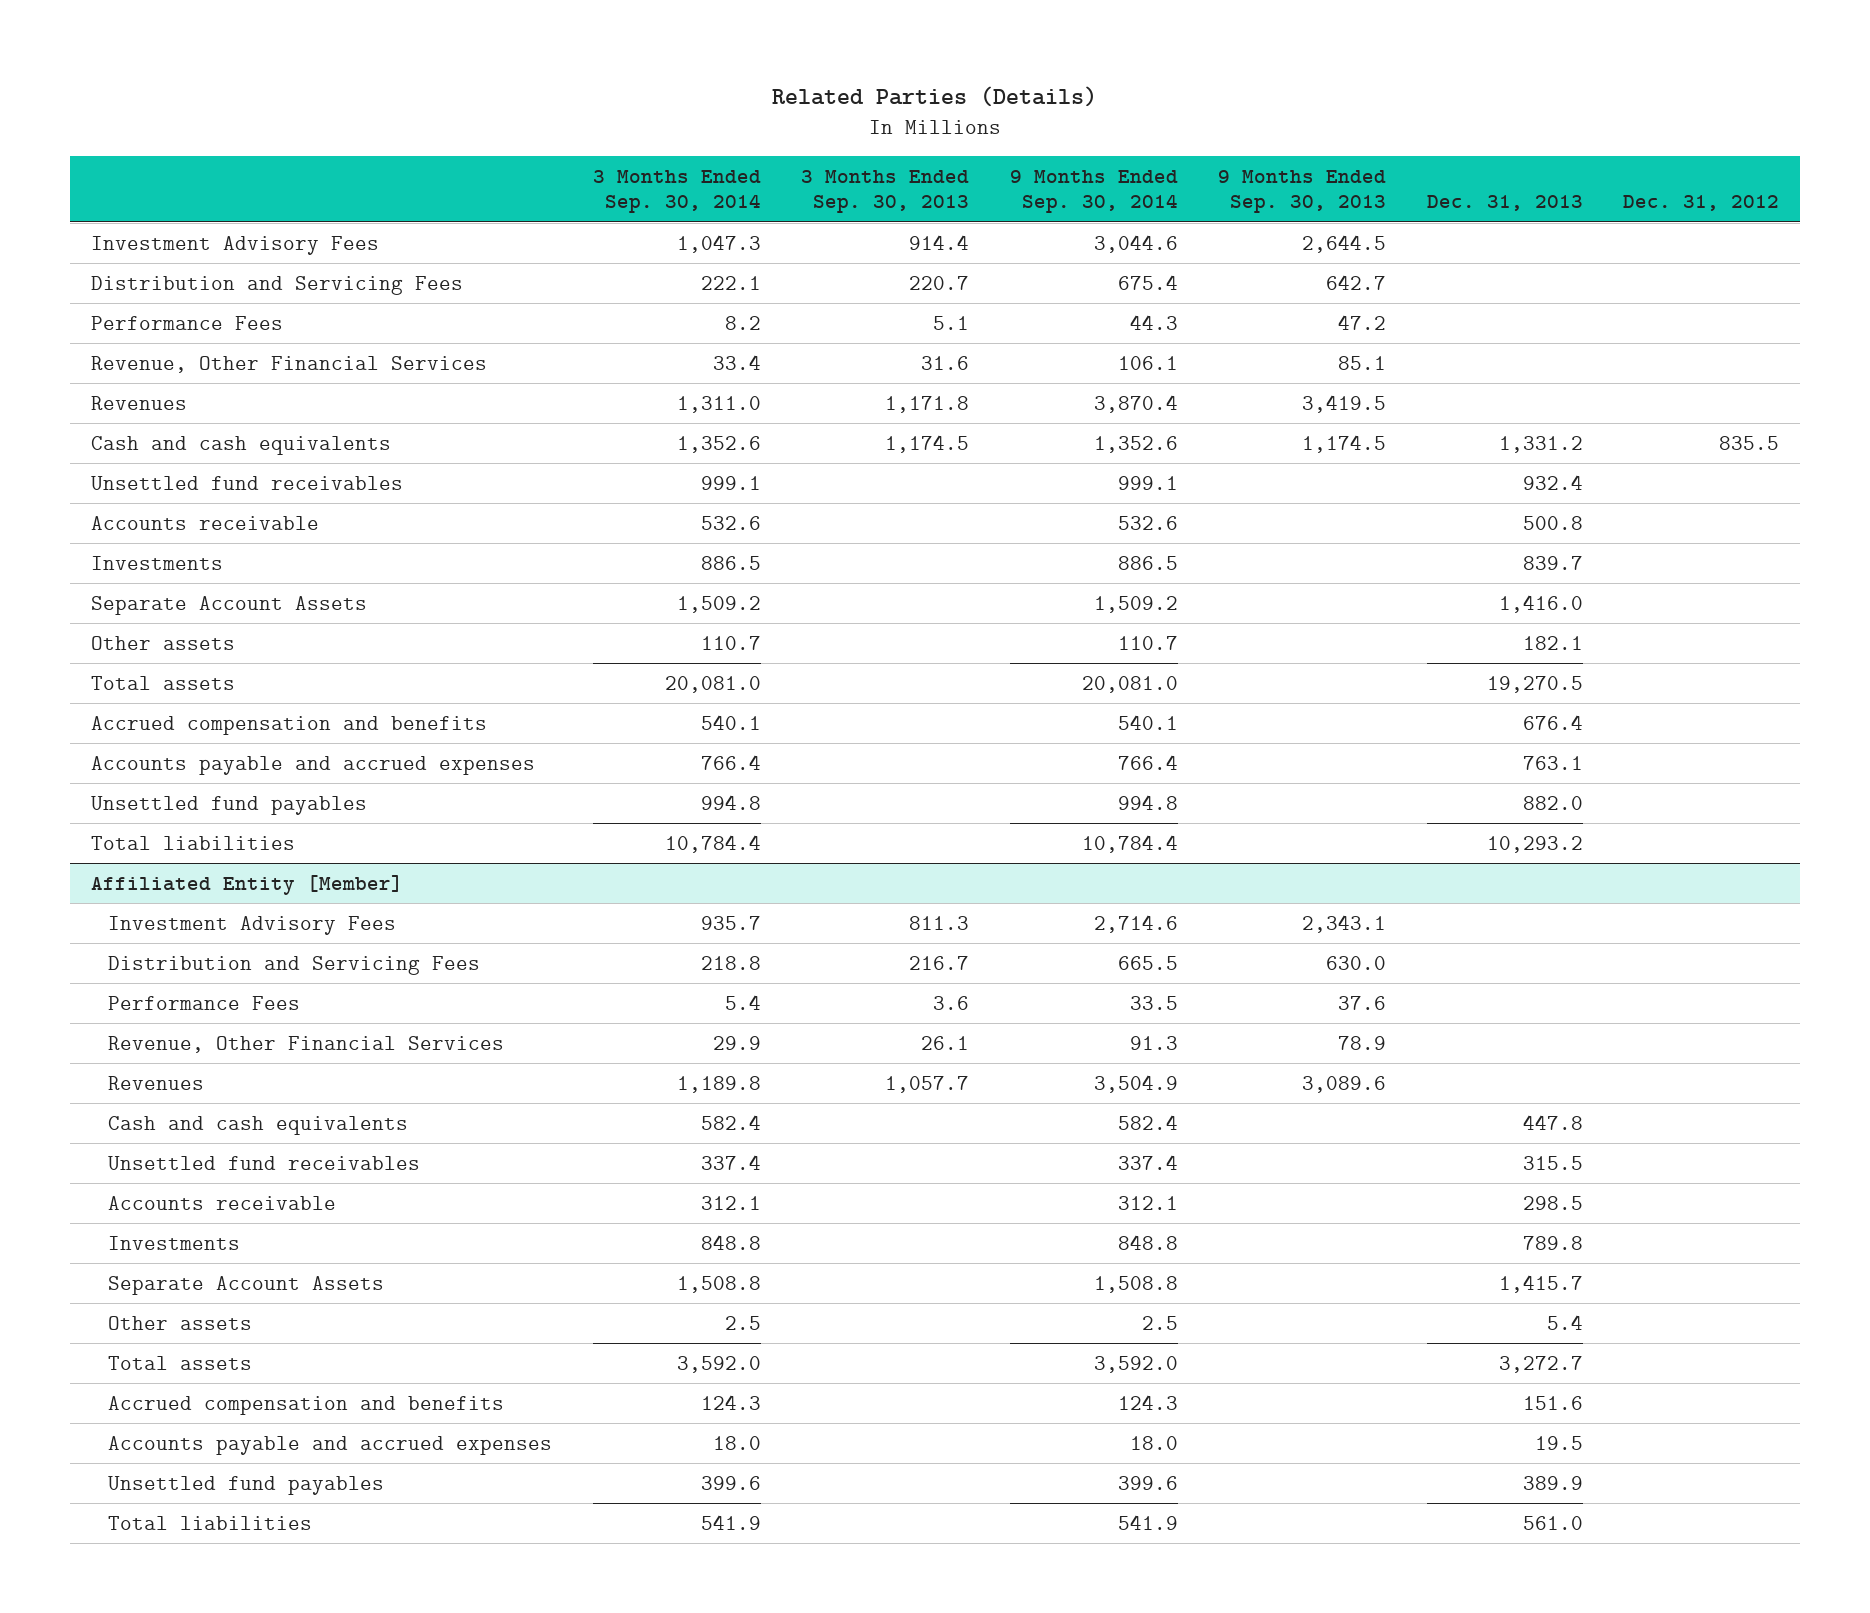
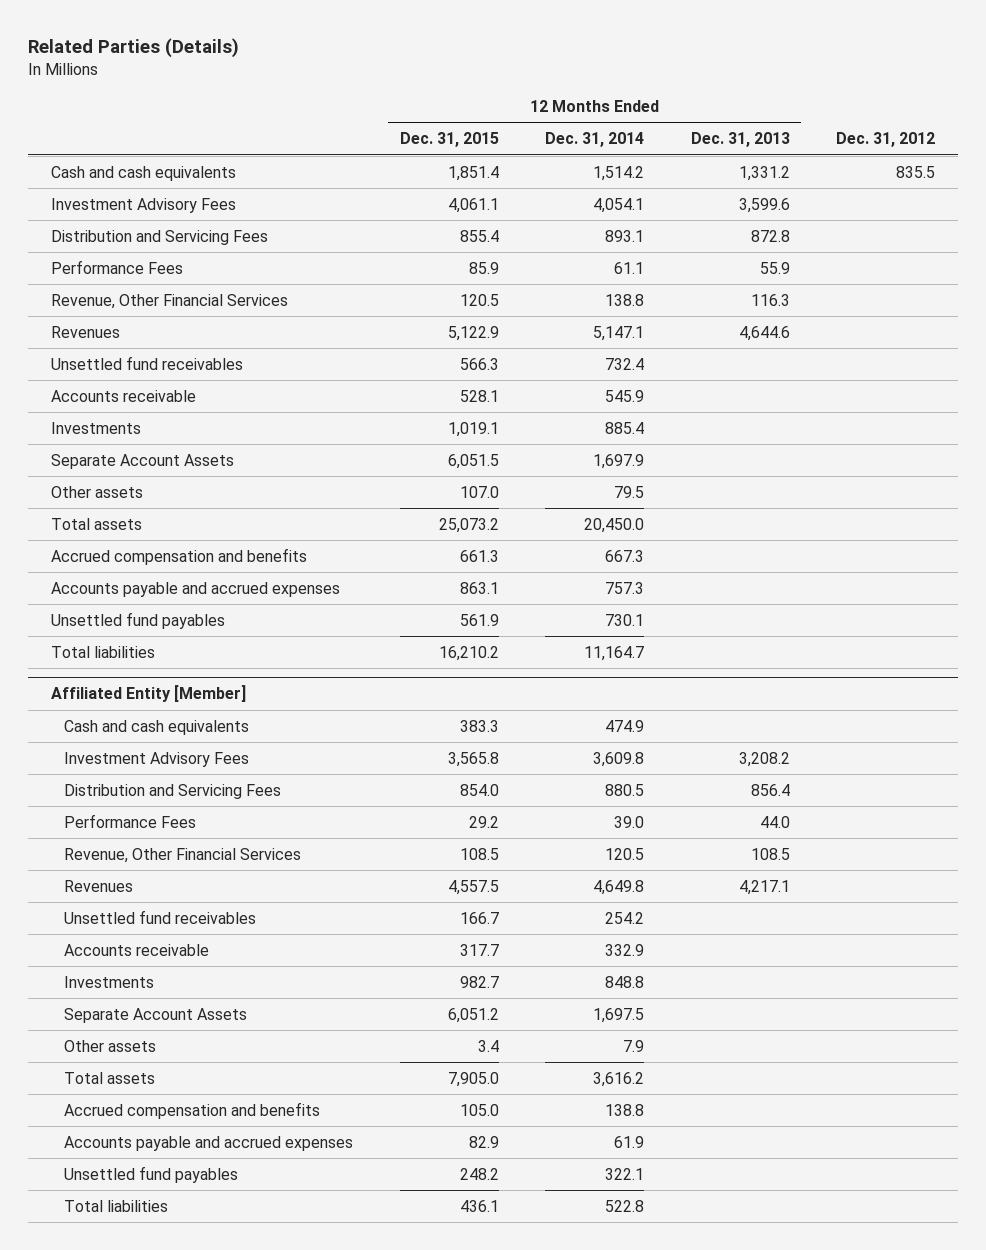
- | 3 Months Ended Sep. 30, 2014 | 3 Months Ended Sep. 30, 2013 | 9 Months Ended Sep. 30, 2014 | 9 Months Ended Sep. 30, 2013 | Dec. 31, 2013 | Dec. 31, 2012
+ | 12 Months Ended Dec. 31, 2015 | 12 Months Ended Dec. 31, 2014 | 12 Months Ended Dec. 31, 2013 | Dec. 31, 2012
moved up: Cash and cash equivalents | 1,851.4 | 1,514.2 | 1,331.2 | 835.5
@ Affiliated Entity [Member]
moved up: Cash and cash equivalents | 383.3 | 474.9 | |

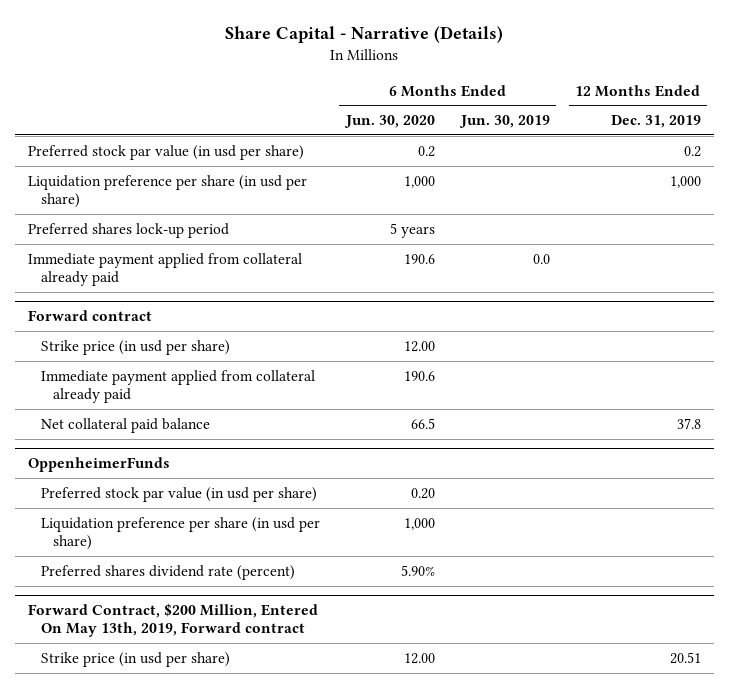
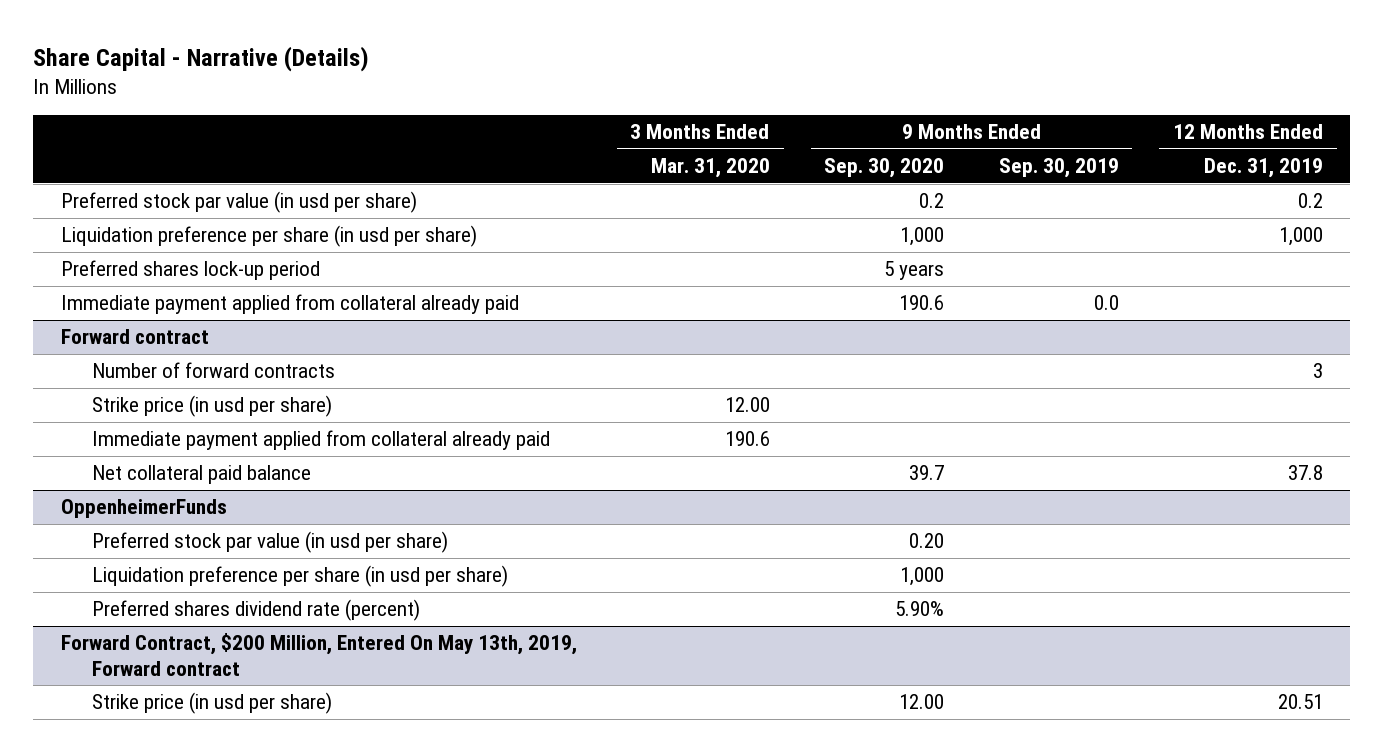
- | 6 Months Ended Jun. 30, 2020 | 6 Months Ended Jun. 30, 2019 | 12 Months Ended Dec. 31, 2019
+ | 3 Months Ended Mar. 31, 2020 | 9 Months Ended Sep. 30, 2020 | 9 Months Ended Sep. 30, 2019 | 12 Months Ended Dec. 31, 2019
@ Forward contract
+ Number of forward contracts | | | | 3

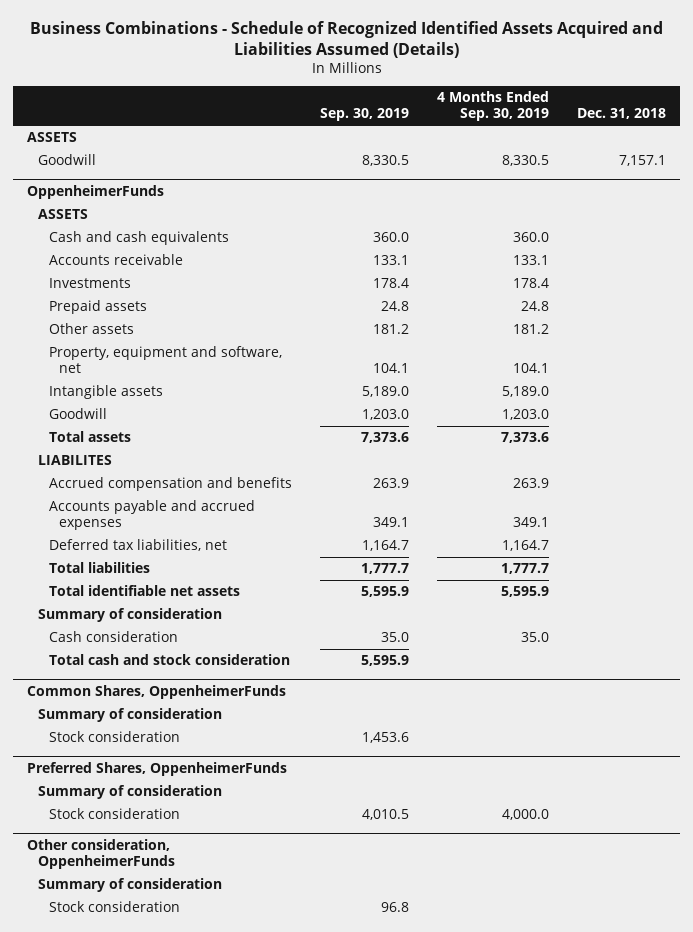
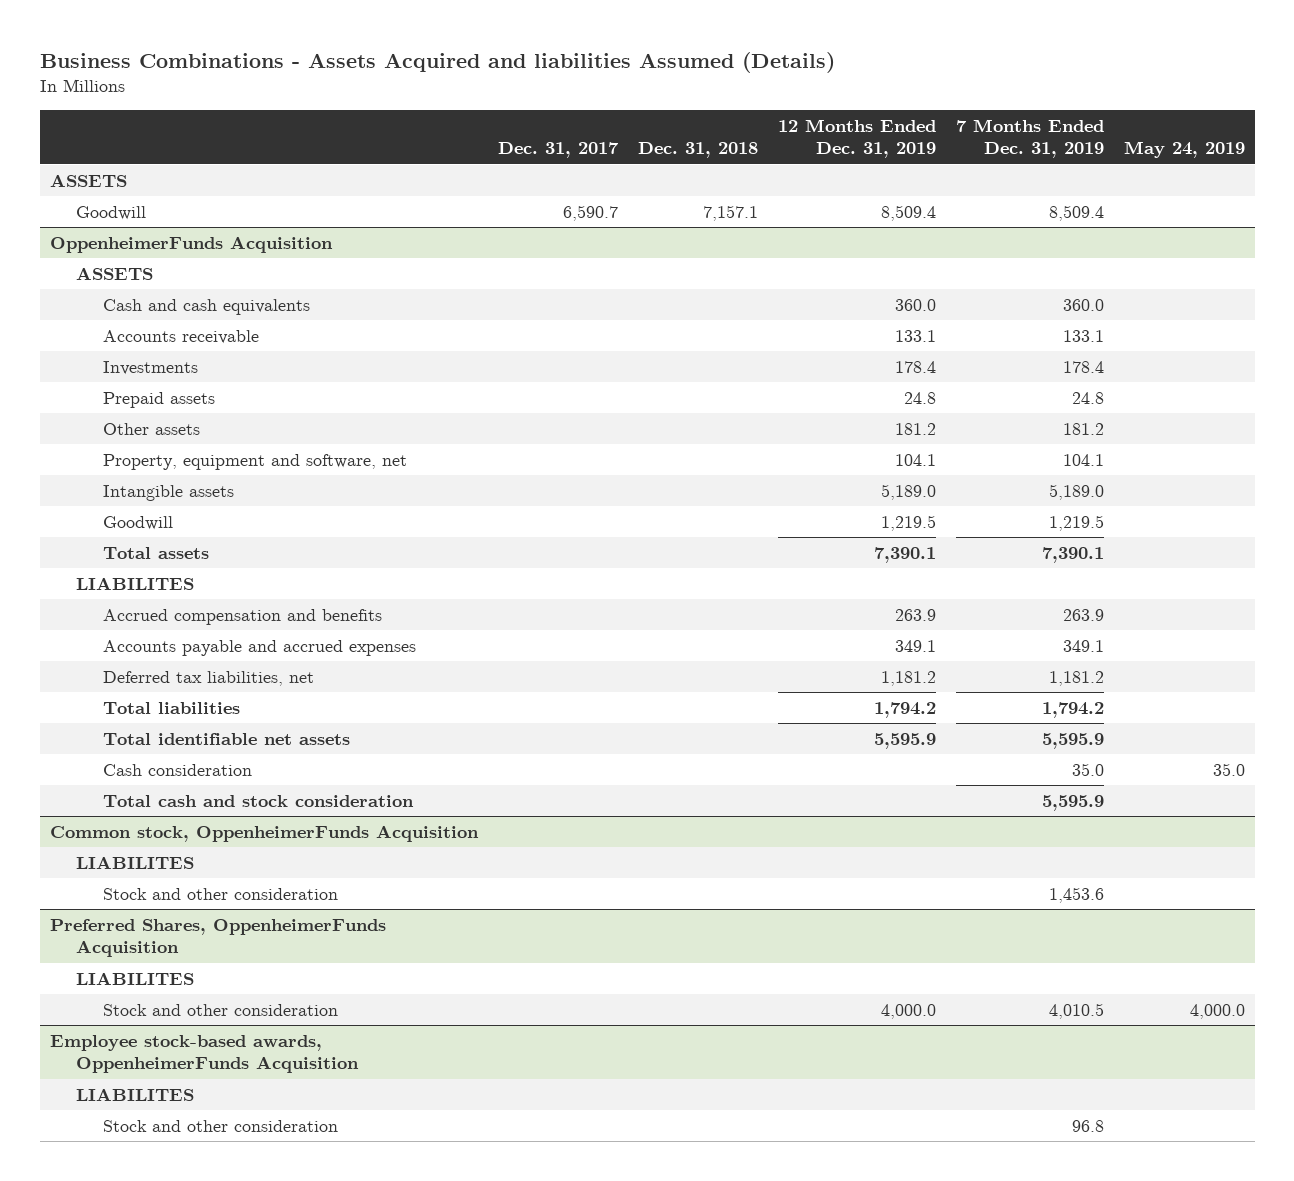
- Business Combinations - Schedule of Recognized Identified Assets Acquired and Liabilities Assumed (Details)
+ Business Combinations - Assets Acquired and liabilities Assumed (Details)
- | Sep. 30, 2019 | 4 Months Ended Sep. 30, 2019 | Dec. 31, 2018
+ | Dec. 31, 2017 | Dec. 31, 2018 | 12 Months Ended Dec. 31, 2019 | 7 Months Ended Dec. 31, 2019 | May 24, 2019
- OppenheimerFunds
+ OppenheimerFunds Acquisition
- Summary of consideration
- Common Shares, OppenheimerFunds
- Summary of consideration
- Stock consideration | 1,453.6 | |
- Preferred Shares, OppenheimerFunds
- Summary of consideration
- Stock consideration | 4,010.5 | 4,000.0 |
- Other consideration, OppenheimerFunds
- Summary of consideration
- Stock consideration | 96.8 | |
+ Common stock, OppenheimerFunds Acquisition
+ LIABILITES
+ Stock and other consideration | | | | 1,453.6 |
+ Preferred Shares, OppenheimerFunds Acquisition
+ LIABILITES
+ Stock and other consideration | | | 4,000.0 | 4,010.5 | 4,000.0
+ Employee stock-based awards, OppenheimerFunds Acquisition
+ LIABILITES
+ Stock and other consideration | | | | 96.8 |

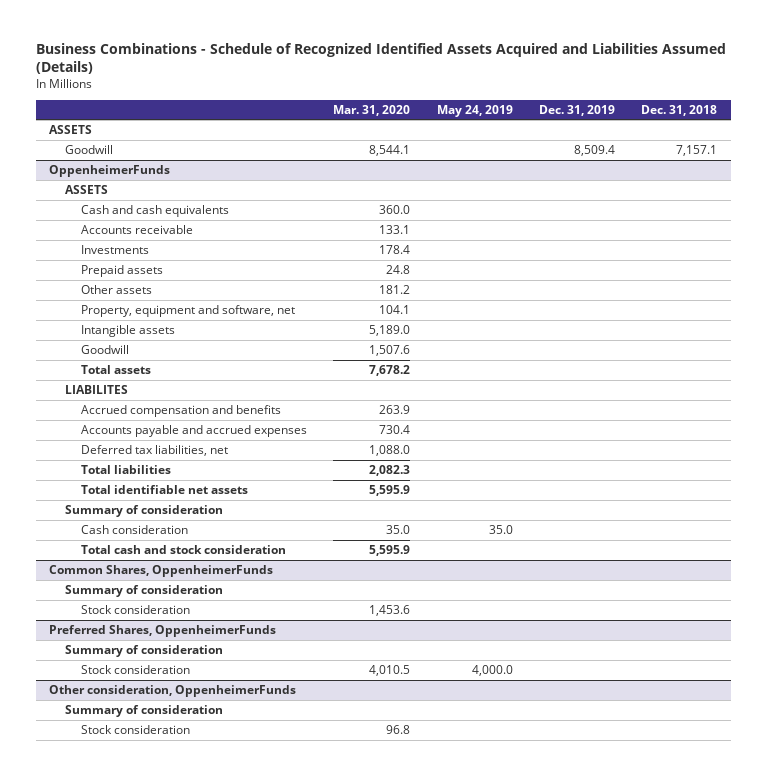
- Business Combinations - Assets Acquired and liabilities Assumed (Details)
+ Business Combinations - Schedule of Recognized Identified Assets Acquired and Liabilities Assumed (Details)
- | Dec. 31, 2017 | Dec. 31, 2018 | 12 Months Ended Dec. 31, 2019 | 7 Months Ended Dec. 31, 2019 | May 24, 2019
+ | Mar. 31, 2020 | May 24, 2019 | Dec. 31, 2019 | Dec. 31, 2018
- OppenheimerFunds Acquisition
+ OppenheimerFunds
+ Summary of consideration
- Common stock, OppenheimerFunds Acquisition
- LIABILITES
- Stock and other consideration | | | | 1,453.6 |
- Preferred Shares, OppenheimerFunds Acquisition
- LIABILITES
- Stock and other consideration | | | 4,000.0 | 4,010.5 | 4,000.0
- Employee stock-based awards, OppenheimerFunds Acquisition
- LIABILITES
- Stock and other consideration | | | | 96.8 |
+ Common Shares, OppenheimerFunds
+ Summary of consideration
+ Stock consideration | 1,453.6 | | |
+ Preferred Shares, OppenheimerFunds
+ Summary of consideration
+ Stock consideration | 4,010.5 | 4,000.0 | |
+ Other consideration, OppenheimerFunds
+ Summary of consideration
+ Stock consideration | 96.8 | | |

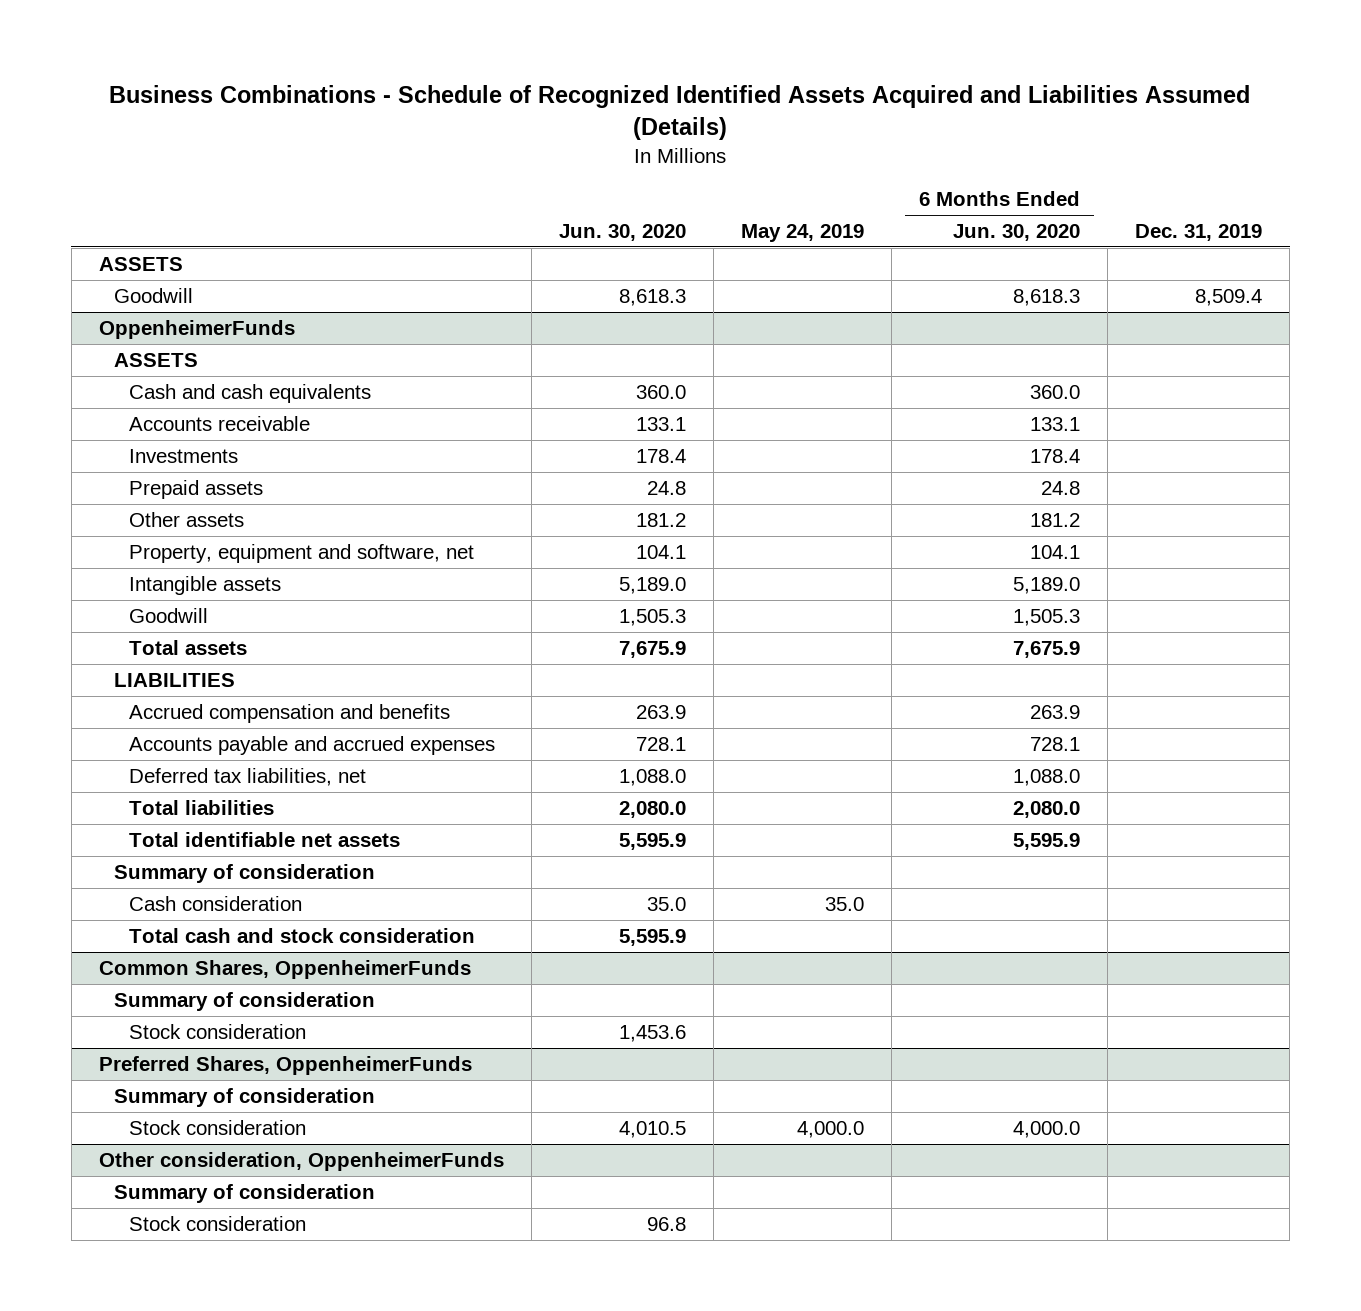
- | Mar. 31, 2020 | May 24, 2019 | Dec. 31, 2019 | Dec. 31, 2018
+ | Jun. 30, 2020 | May 24, 2019 | 6 Months Ended Jun. 30, 2020 | Dec. 31, 2019
@ OppenheimerFunds
- LIABILITES
+ LIABILITIES

